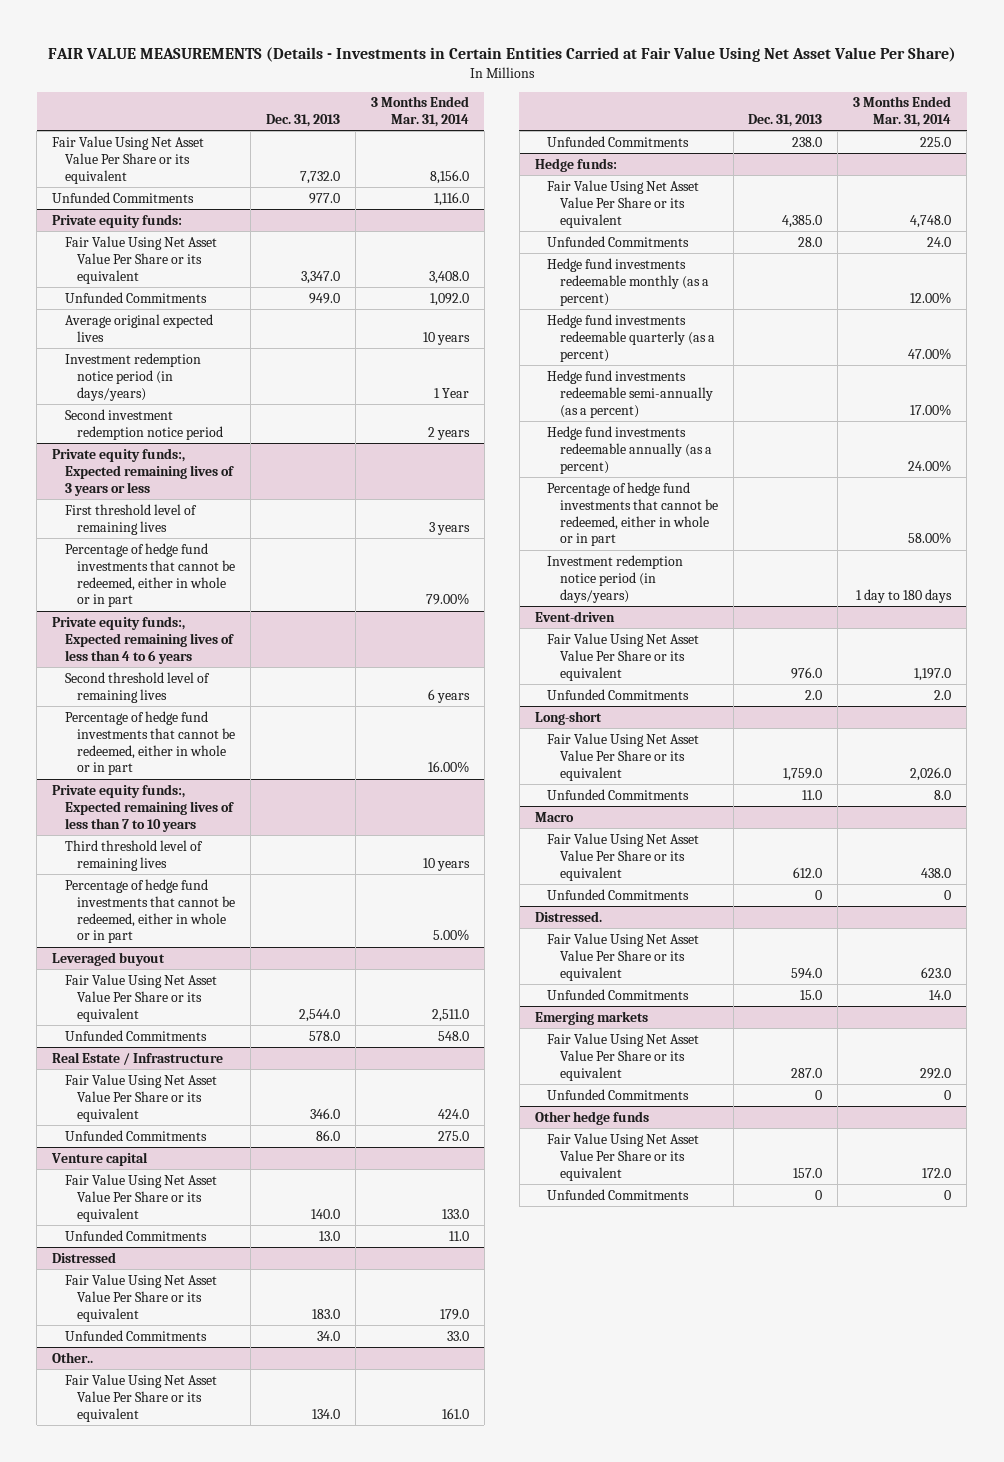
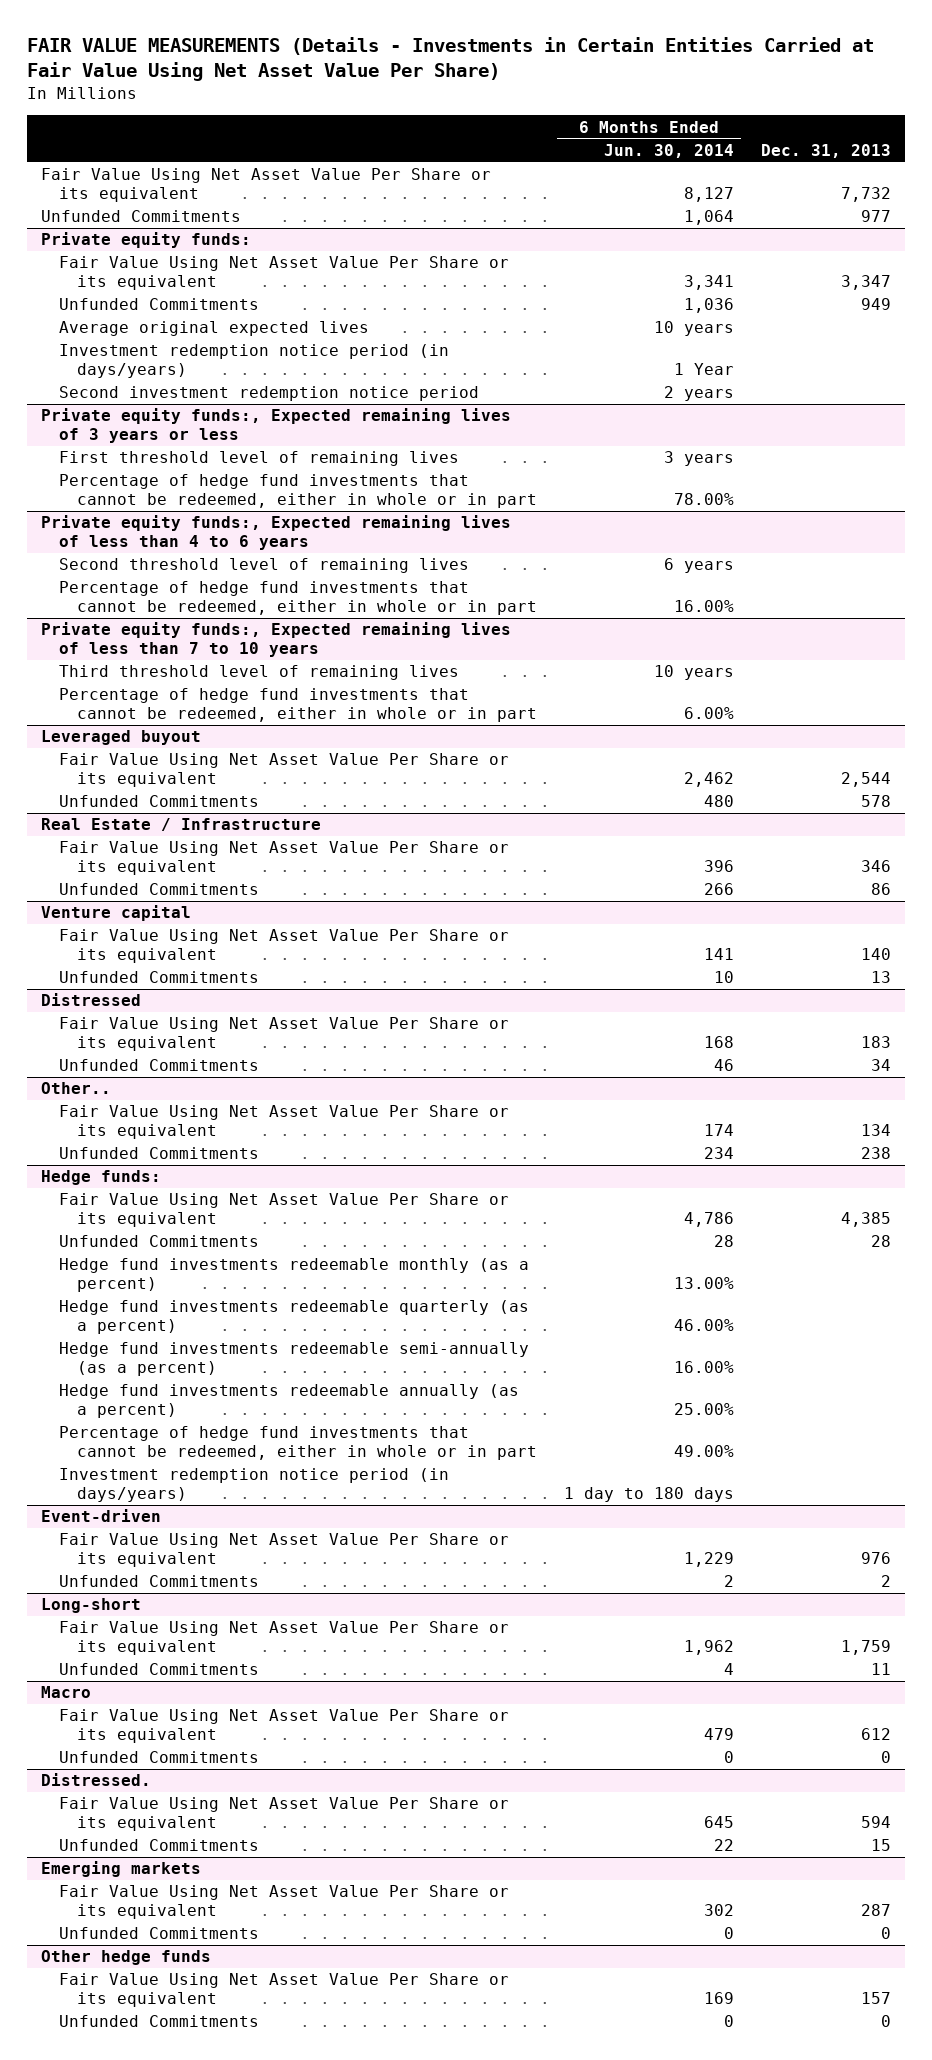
- | Dec. 31, 2013 | 3 Months Ended Mar. 31, 2014
+ | 6 Months Ended Jun. 30, 2014 | Dec. 31, 2013
- Fair Value Using Net Asset Value Per Share or its equivalent | 7,732.0 | 8,156.0
- Unfunded Commitments | 977.0 | 1,116.0
+ Fair Value Using Net Asset Value Per Share or its equivalent | 8,127 | 7,732
+ Unfunded Commitments | 1,064 | 977
@ Private equity funds:
- Fair Value Using Net Asset Value Per Share or its equivalent | 3,347.0 | 3,408.0
- Unfunded Commitments | 949.0 | 1,092.0
+ Fair Value Using Net Asset Value Per Share or its equivalent | 3,341 | 3,347
+ Unfunded Commitments | 1,036 | 949
@ Leveraged buyout
- Fair Value Using Net Asset Value Per Share or its equivalent | 2,544.0 | 2,511.0
- Unfunded Commitments | 578.0 | 548.0
+ Fair Value Using Net Asset Value Per Share or its equivalent | 2,462 | 2,544
+ Unfunded Commitments | 480 | 578
@ Real Estate / Infrastructure
- Fair Value Using Net Asset Value Per Share or its equivalent | 346.0 | 424.0
- Unfunded Commitments | 86.0 | 275.0
+ Fair Value Using Net Asset Value Per Share or its equivalent | 396 | 346
+ Unfunded Commitments | 266 | 86
@ Venture capital
- Fair Value Using Net Asset Value Per Share or its equivalent | 140.0 | 133.0
- Unfunded Commitments | 13.0 | 11.0
+ Fair Value Using Net Asset Value Per Share or its equivalent | 141 | 140
+ Unfunded Commitments | 10 | 13
@ Distressed
- Fair Value Using Net Asset Value Per Share or its equivalent | 183.0 | 179.0
- Unfunded Commitments | 34.0 | 33.0
+ Fair Value Using Net Asset Value Per Share or its equivalent | 168 | 183
+ Unfunded Commitments | 46 | 34
@ Other..
- Fair Value Using Net Asset Value Per Share or its equivalent | 134.0 | 161.0
- Unfunded Commitments | 238.0 | 225.0
+ Fair Value Using Net Asset Value Per Share or its equivalent | 174 | 134
+ Unfunded Commitments | 234 | 238
@ Hedge funds:
- Fair Value Using Net Asset Value Per Share or its equivalent | 4,385.0 | 4,748.0
- Unfunded Commitments | 28.0 | 24.0
+ Fair Value Using Net Asset Value Per Share or its equivalent | 4,786 | 4,385
+ Unfunded Commitments | 28 | 28
@ Event-driven
- Fair Value Using Net Asset Value Per Share or its equivalent | 976.0 | 1,197.0
- Unfunded Commitments | 2.0 | 2.0
+ Fair Value Using Net Asset Value Per Share or its equivalent | 1,229 | 976
+ Unfunded Commitments | 2 | 2
@ Long-short
- Fair Value Using Net Asset Value Per Share or its equivalent | 1,759.0 | 2,026.0
- Unfunded Commitments | 11.0 | 8.0
+ Fair Value Using Net Asset Value Per Share or its equivalent | 1,962 | 1,759
+ Unfunded Commitments | 4 | 11
@ Macro
- Fair Value Using Net Asset Value Per Share or its equivalent | 612.0 | 438.0
+ Fair Value Using Net Asset Value Per Share or its equivalent | 479 | 612
@ Distressed.
- Fair Value Using Net Asset Value Per Share or its equivalent | 594.0 | 623.0
- Unfunded Commitments | 15.0 | 14.0
+ Fair Value Using Net Asset Value Per Share or its equivalent | 645 | 594
+ Unfunded Commitments | 22 | 15
@ Emerging markets
- Fair Value Using Net Asset Value Per Share or its equivalent | 287.0 | 292.0
+ Fair Value Using Net Asset Value Per Share or its equivalent | 302 | 287
@ Other hedge funds
- Fair Value Using Net Asset Value Per Share or its equivalent | 157.0 | 172.0
+ Fair Value Using Net Asset Value Per Share or its equivalent | 169 | 157

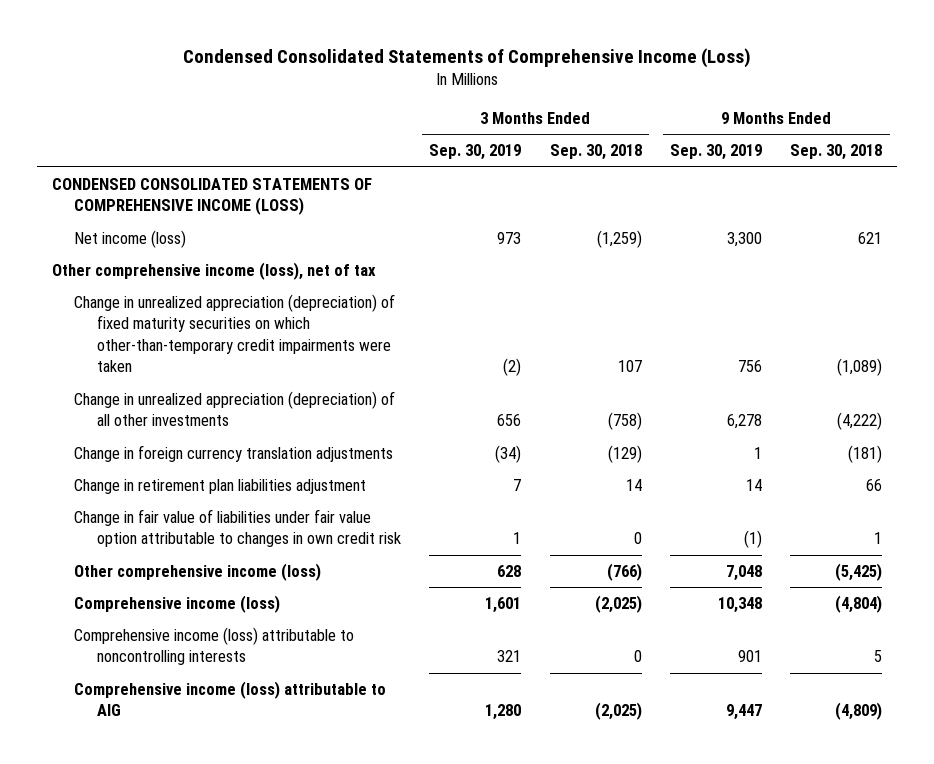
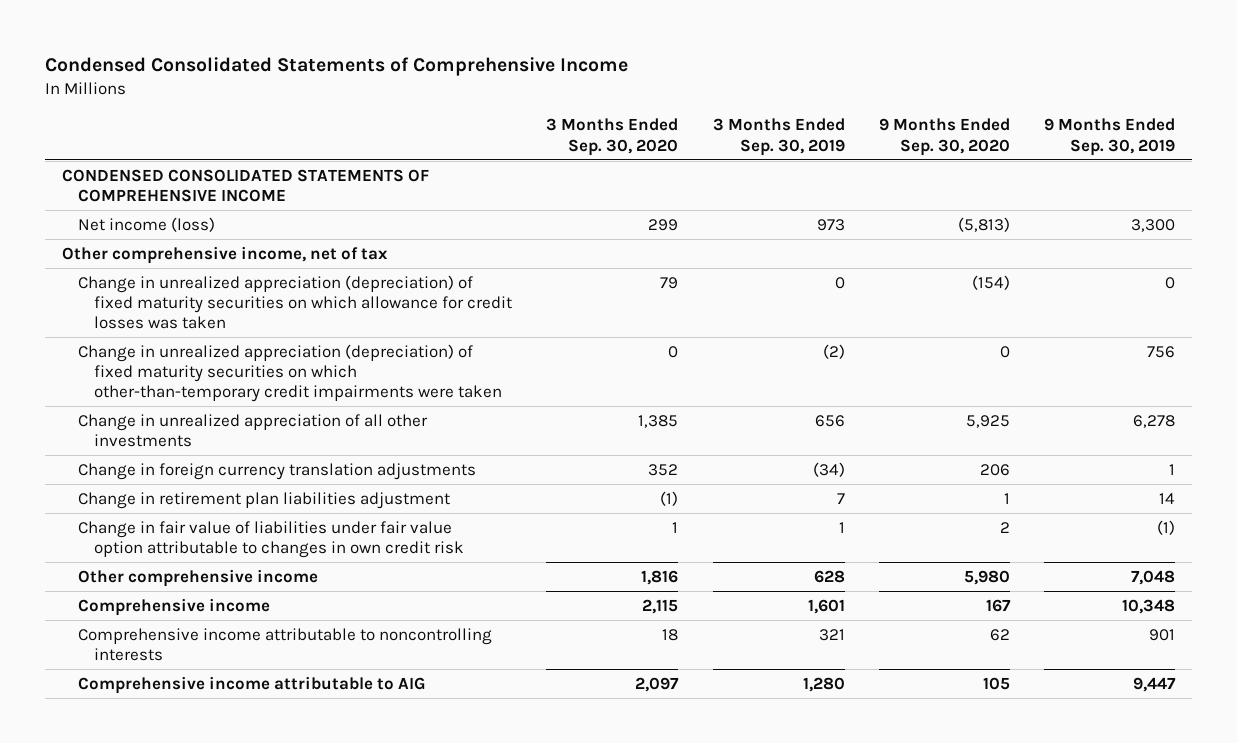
- Condensed Consolidated Statements of Comprehensive Income (Loss)
+ Condensed Consolidated Statements of Comprehensive Income
- | 3 Months Ended Sep. 30, 2019 | 3 Months Ended Sep. 30, 2018 | 9 Months Ended Sep. 30, 2019 | 9 Months Ended Sep. 30, 2018
+ | 3 Months Ended Sep. 30, 2020 | 3 Months Ended Sep. 30, 2019 | 9 Months Ended Sep. 30, 2020 | 9 Months Ended Sep. 30, 2019
- CONDENSED CONSOLIDATED STATEMENTS OF COMPREHENSIVE INCOME (LOSS)
+ CONDENSED CONSOLIDATED STATEMENTS OF COMPREHENSIVE INCOME
- Other comprehensive income (loss), net of tax
+ Other comprehensive income, net of tax
+ Change in unrealized appreciation (depreciation) of fixed maturity securities on which allowance for credit losses was taken | 79 | 0 | (154) | 0
- Change in unrealized appreciation (depreciation) of all other investments | 656 | (758) | 6,278 | (4,222)
+ Change in unrealized appreciation of all other investments | 1,385 | 656 | 5,925 | 6,278
- Other comprehensive income (loss) | 628 | (766) | 7,048 | (5,425)
- Comprehensive income (loss) | 1,601 | (2,025) | 10,348 | (4,804)
- Comprehensive income (loss) attributable to noncontrolling interests | 321 | 0 | 901 | 5
- Comprehensive income (loss) attributable to AIG | 1,280 | (2,025) | 9,447 | (4,809)
+ Other comprehensive income | 1,816 | 628 | 5,980 | 7,048
+ Comprehensive income | 2,115 | 1,601 | 167 | 10,348
+ Comprehensive income attributable to noncontrolling interests | 18 | 321 | 62 | 901
+ Comprehensive income attributable to AIG | 2,097 | 1,280 | 105 | 9,447

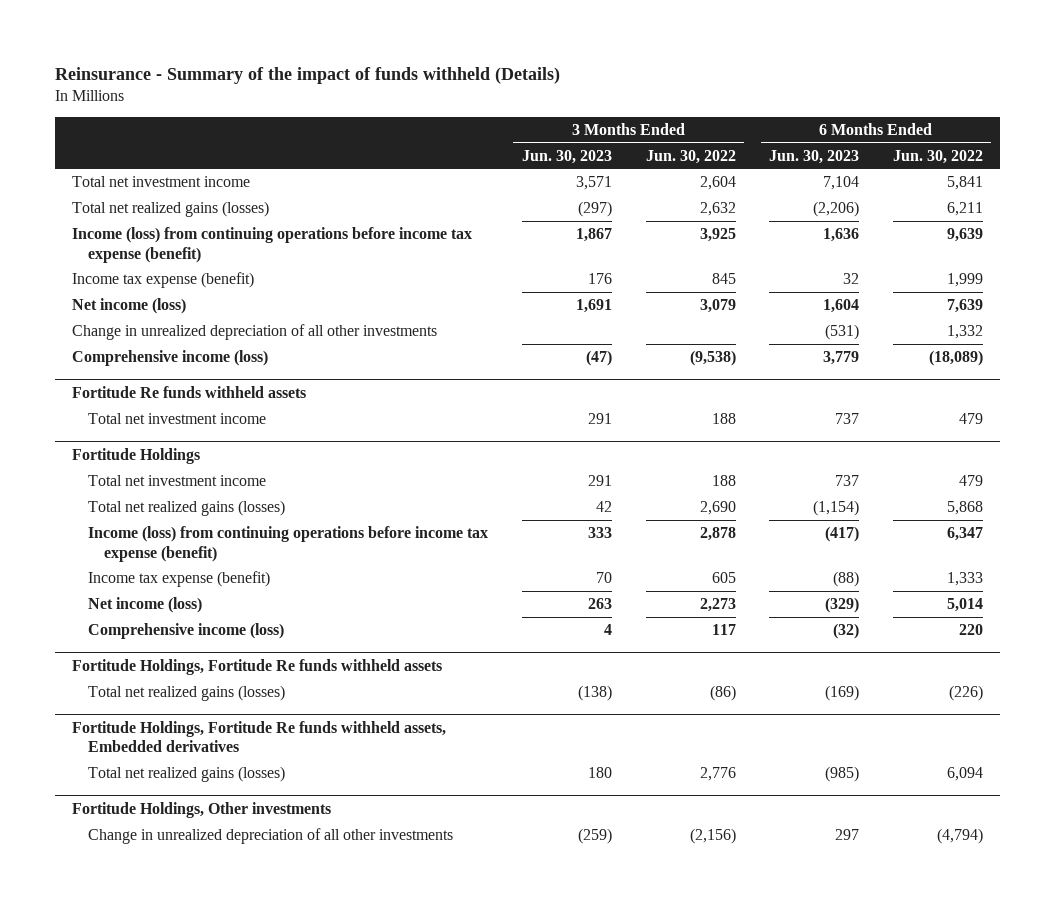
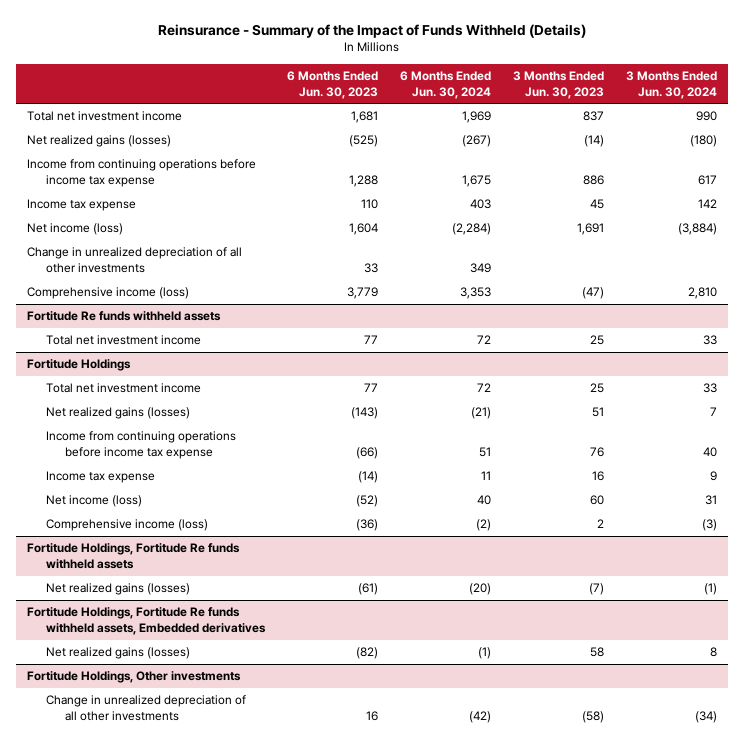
- Reinsurance - Summary of the impact of funds withheld (Details)
+ Reinsurance - Summary of the Impact of Funds Withheld (Details)
- | 3 Months Ended Jun. 30, 2023 | 3 Months Ended Jun. 30, 2022 | 6 Months Ended Jun. 30, 2023 | 6 Months Ended Jun. 30, 2022
+ | 6 Months Ended Jun. 30, 2023 | 6 Months Ended Jun. 30, 2024 | 3 Months Ended Jun. 30, 2023 | 3 Months Ended Jun. 30, 2024
- Total net investment income | 3,571 | 2,604 | 7,104 | 5,841
- Total net realized gains (losses) | (297) | 2,632 | (2,206) | 6,211
- Income (loss) from continuing operations before income tax expense (benefit) | 1,867 | 3,925 | 1,636 | 9,639
- Income tax expense (benefit) | 176 | 845 | 32 | 1,999
+ Total net investment income | 1,681 | 1,969 | 837 | 990
+ Net realized gains (losses) | (525) | (267) | (14) | (180)
+ Income from continuing operations before income tax expense | 1,288 | 1,675 | 886 | 617
+ Income tax expense | 110 | 403 | 45 | 142
- Change in unrealized depreciation of all other investments | | | (531) | 1,332
+ Change in unrealized depreciation of all other investments | 33 | 349 | |
@ Fortitude Re funds withheld assets
- Total net investment income | 291 | 188 | 737 | 479
+ Total net investment income | 77 | 72 | 25 | 33
@ Fortitude Holdings
- Total net investment income | 291 | 188 | 737 | 479
- Total net realized gains (losses) | 42 | 2,690 | (1,154) | 5,868
- Income (loss) from continuing operations before income tax expense (benefit) | 333 | 2,878 | (417) | 6,347
- Income tax expense (benefit) | 70 | 605 | (88) | 1,333
- Net income (loss) | 263 | 2,273 | (329) | 5,014
- Comprehensive income (loss) | 4 | 117 | (32) | 220
+ Total net investment income | 77 | 72 | 25 | 33
+ Net realized gains (losses) | (143) | (21) | 51 | 7
+ Income from continuing operations before income tax expense | (66) | 51 | 76 | 40
+ Income tax expense | (14) | 11 | 16 | 9
+ Net income (loss) | (52) | 40 | 60 | 31
+ Comprehensive income (loss) | (36) | (2) | 2 | (3)
@ Fortitude Holdings, Fortitude Re funds withheld assets
- Total net realized gains (losses) | (138) | (86) | (169) | (226)
+ Net realized gains (losses) | (61) | (20) | (7) | (1)
@ Fortitude Holdings, Fortitude Re funds withheld assets, Embedded derivatives
- Total net realized gains (losses) | 180 | 2,776 | (985) | 6,094
+ Net realized gains (losses) | (82) | (1) | 58 | 8
@ Fortitude Holdings, Other investments
- Change in unrealized depreciation of all other investments | (259) | (2,156) | 297 | (4,794)
+ Change in unrealized depreciation of all other investments | 16 | (42) | (58) | (34)

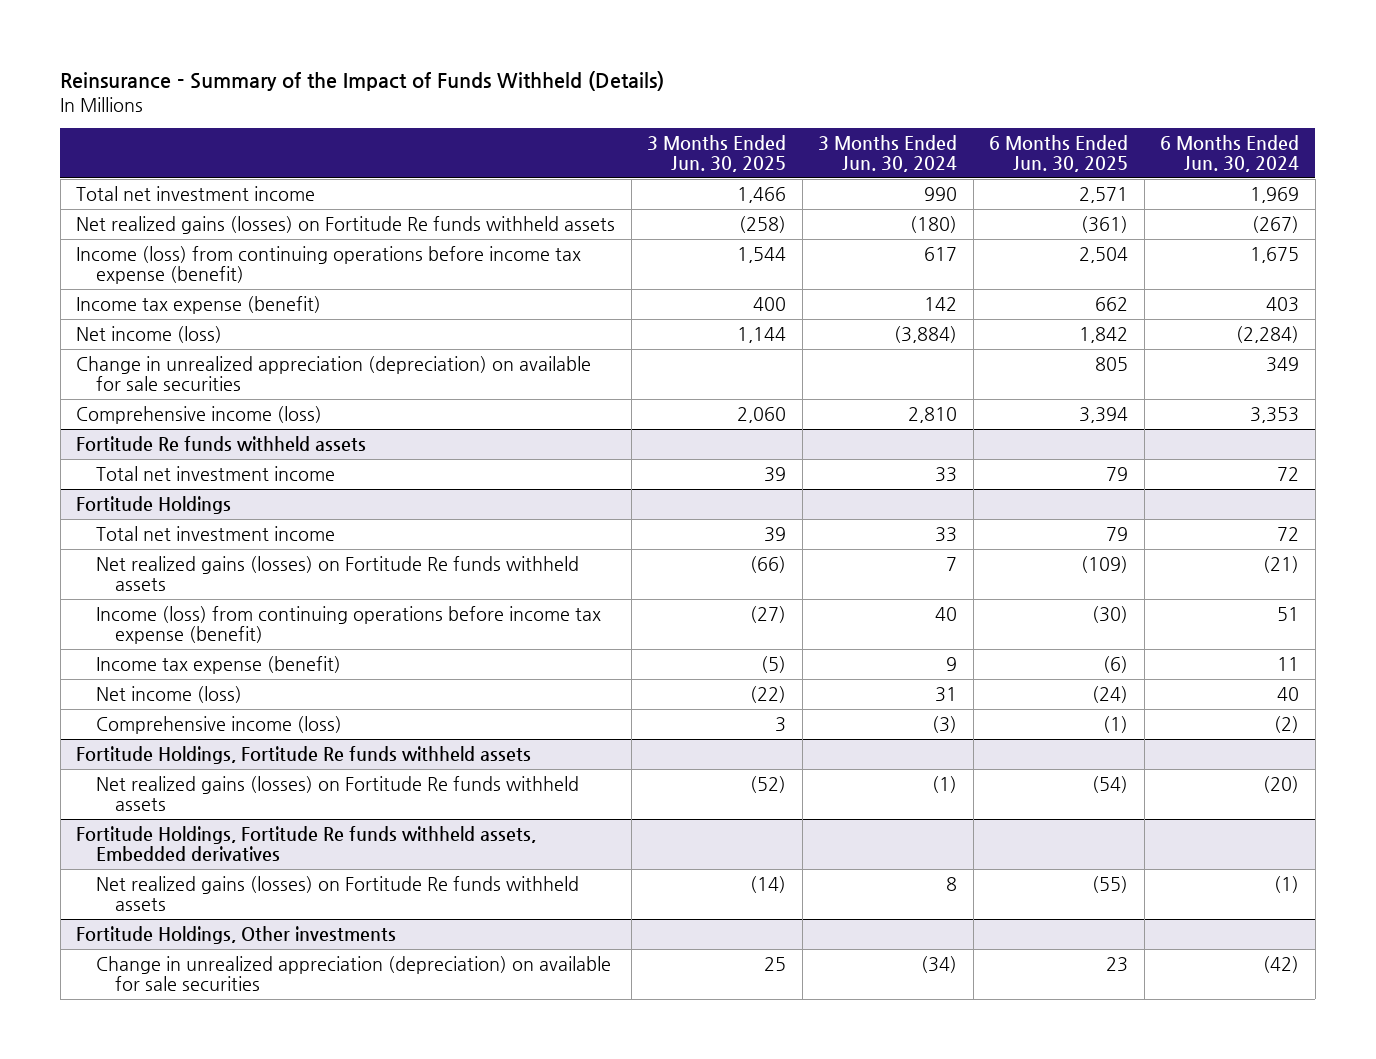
- | 6 Months Ended Jun. 30, 2023 | 6 Months Ended Jun. 30, 2024 | 3 Months Ended Jun. 30, 2023 | 3 Months Ended Jun. 30, 2024
+ | 3 Months Ended Jun. 30, 2025 | 3 Months Ended Jun. 30, 2024 | 6 Months Ended Jun. 30, 2025 | 6 Months Ended Jun. 30, 2024
- Net realized gains (losses) | (525) | (267) | (14) | (180)
- Income from continuing operations before income tax expense | 1,288 | 1,675 | 886 | 617
- Income tax expense | 110 | 403 | 45 | 142
+ Net realized gains (losses) on Fortitude Re funds withheld assets | (258) | (180) | (361) | (267)
+ Income (loss) from continuing operations before income tax expense (benefit) | 1,544 | 617 | 2,504 | 1,675
+ Income tax expense (benefit) | 400 | 142 | 662 | 403
- Change in unrealized depreciation of all other investments | 33 | 349 | |
+ Change in unrealized appreciation (depreciation) on available for sale securities | | | 805 | 349
@ Fortitude Holdings
- Net realized gains (losses) | (143) | (21) | 51 | 7
- Income from continuing operations before income tax expense | (66) | 51 | 76 | 40
- Income tax expense | (14) | 11 | 16 | 9
+ Net realized gains (losses) on Fortitude Re funds withheld assets | (66) | 7 | (109) | (21)
+ Income (loss) from continuing operations before income tax expense (benefit) | (27) | 40 | (30) | 51
+ Income tax expense (benefit) | (5) | 9 | (6) | 11
@ Fortitude Holdings, Fortitude Re funds withheld assets
- Net realized gains (losses) | (61) | (20) | (7) | (1)
+ Net realized gains (losses) on Fortitude Re funds withheld assets | (52) | (1) | (54) | (20)
@ Fortitude Holdings, Fortitude Re funds withheld assets, Embedded derivatives
- Net realized gains (losses) | (82) | (1) | 58 | 8
+ Net realized gains (losses) on Fortitude Re funds withheld assets | (14) | 8 | (55) | (1)
@ Fortitude Holdings, Other investments
- Change in unrealized depreciation of all other investments | 16 | (42) | (58) | (34)
+ Change in unrealized appreciation (depreciation) on available for sale securities | 25 | (34) | 23 | (42)

